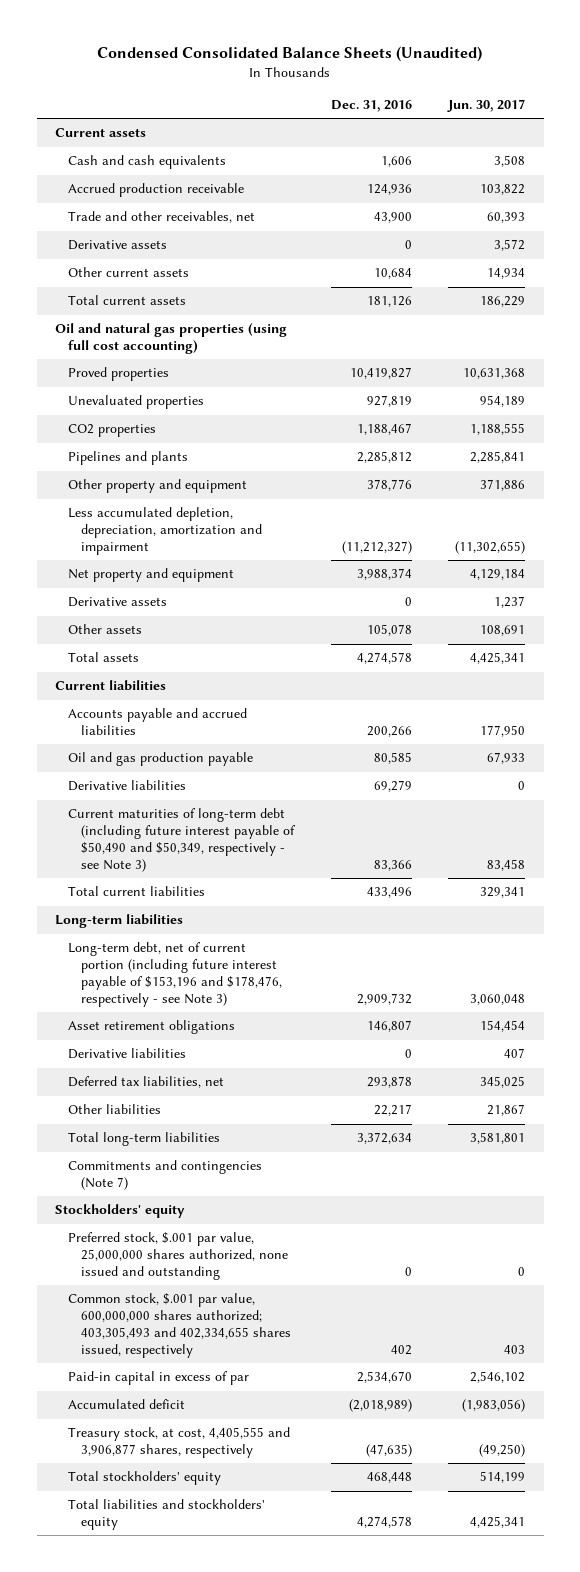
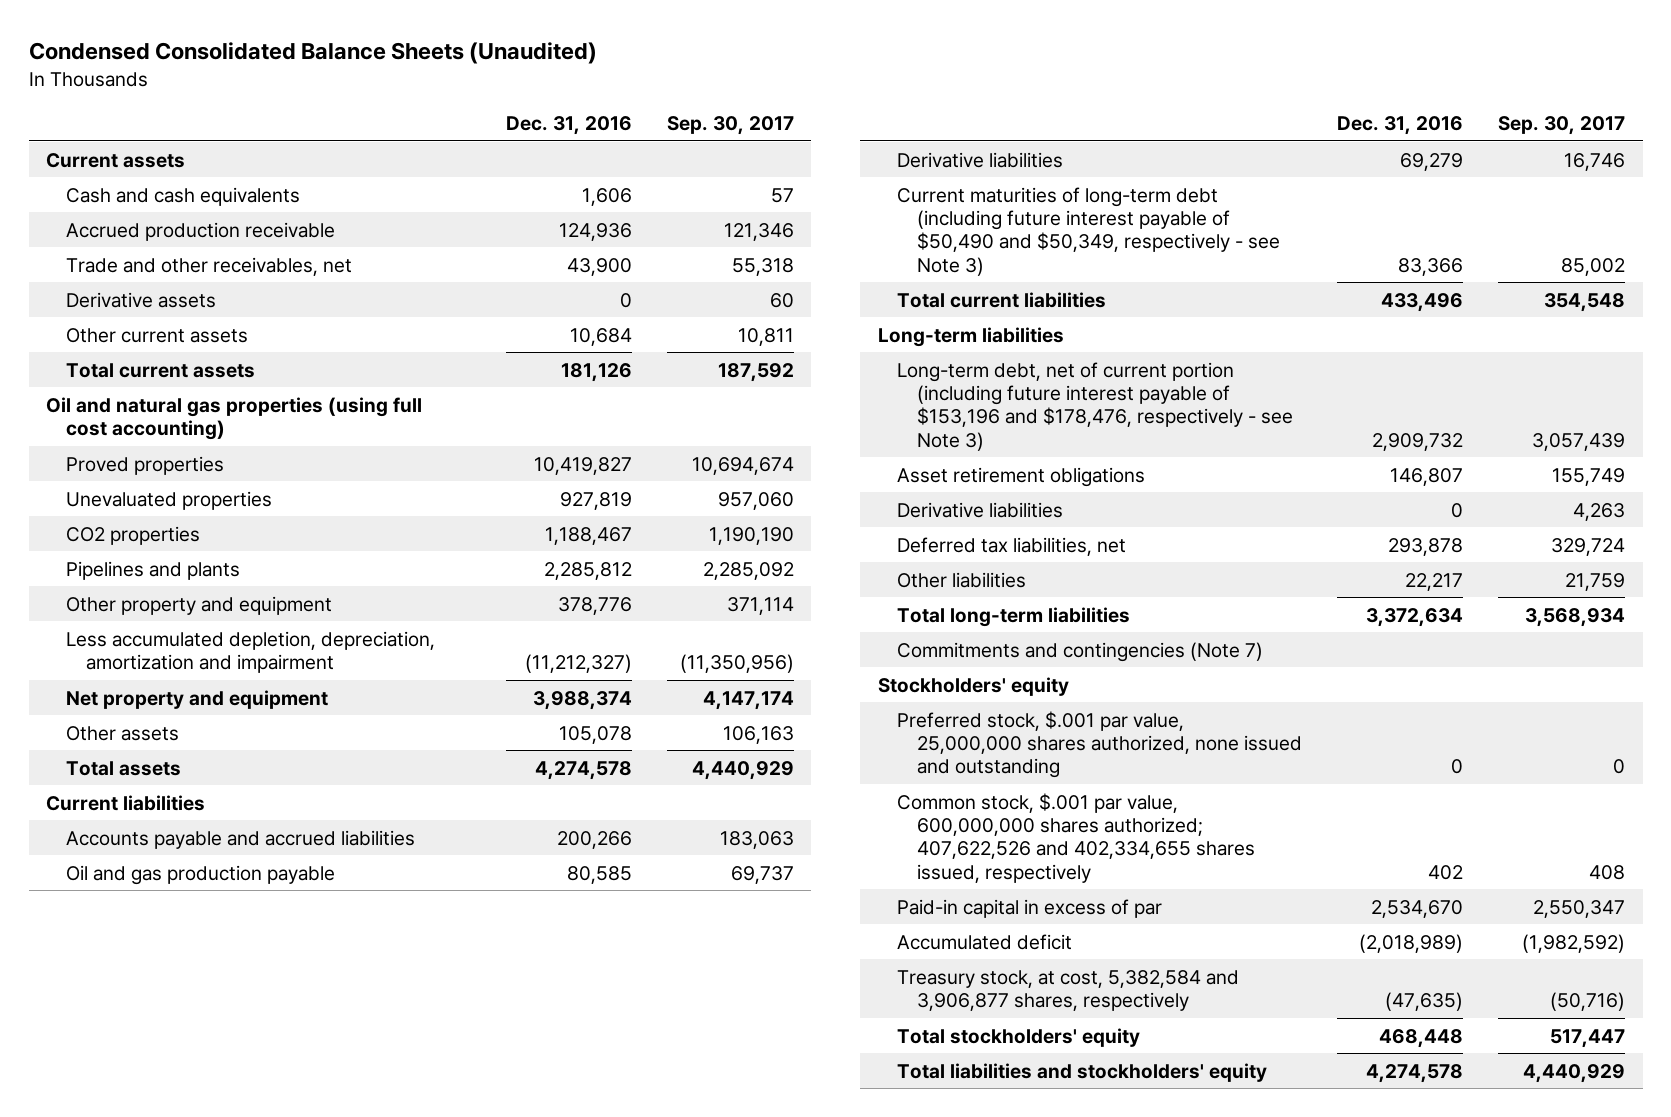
- | Dec. 31, 2016 | Jun. 30, 2017
+ | Dec. 31, 2016 | Sep. 30, 2017
- Derivative assets | 0 | 1,237
- Common stock, $.001 par value, 600,000,000 shares authorized; 403,305,493 and 402,334,655 shares issued, respectively | 402 | 403
+ Common stock, $.001 par value, 600,000,000 shares authorized; 407,622,526 and 402,334,655 shares issued, respectively | 402 | 408
- Treasury stock, at cost, 4,405,555 and 3,906,877 shares, respectively | (47,635) | (49,250)
+ Treasury stock, at cost, 5,382,584 and 3,906,877 shares, respectively | (47,635) | (50,716)

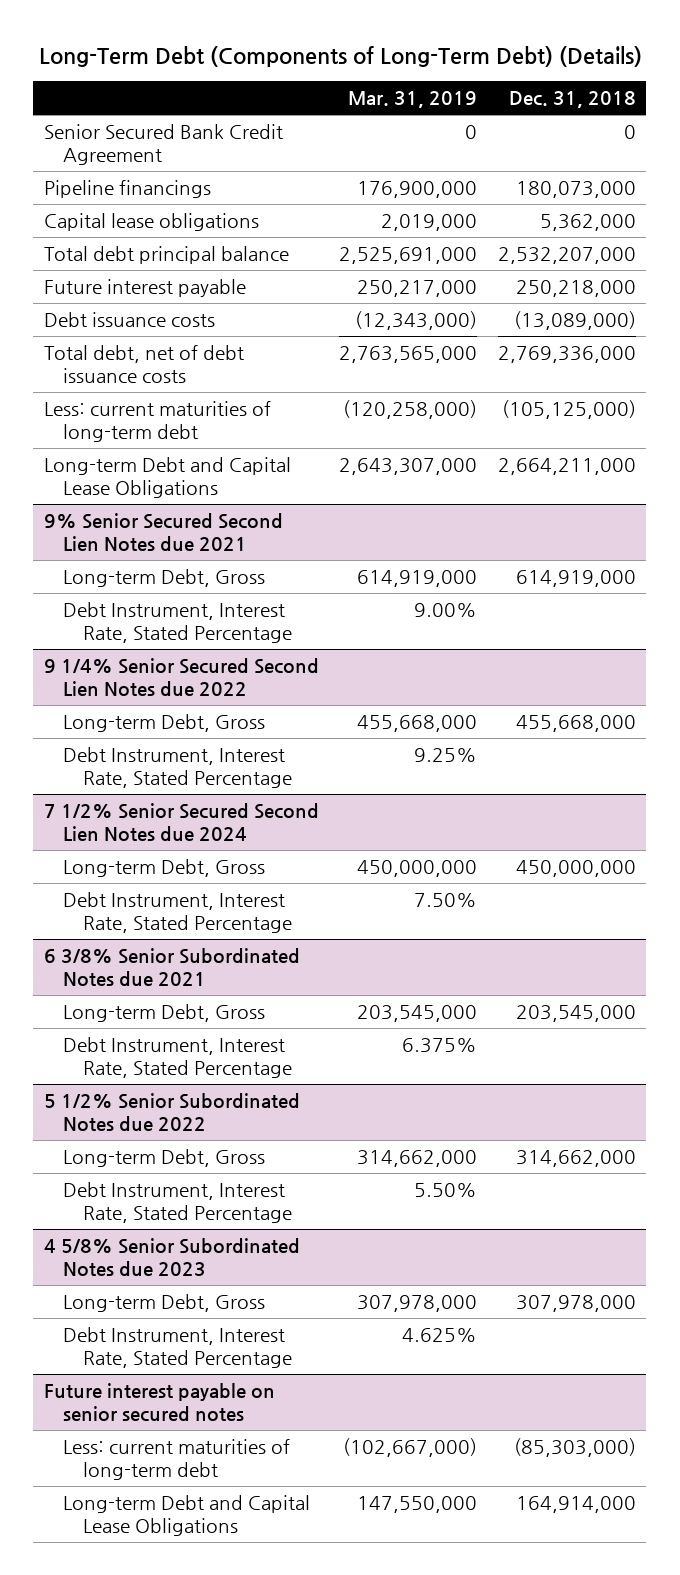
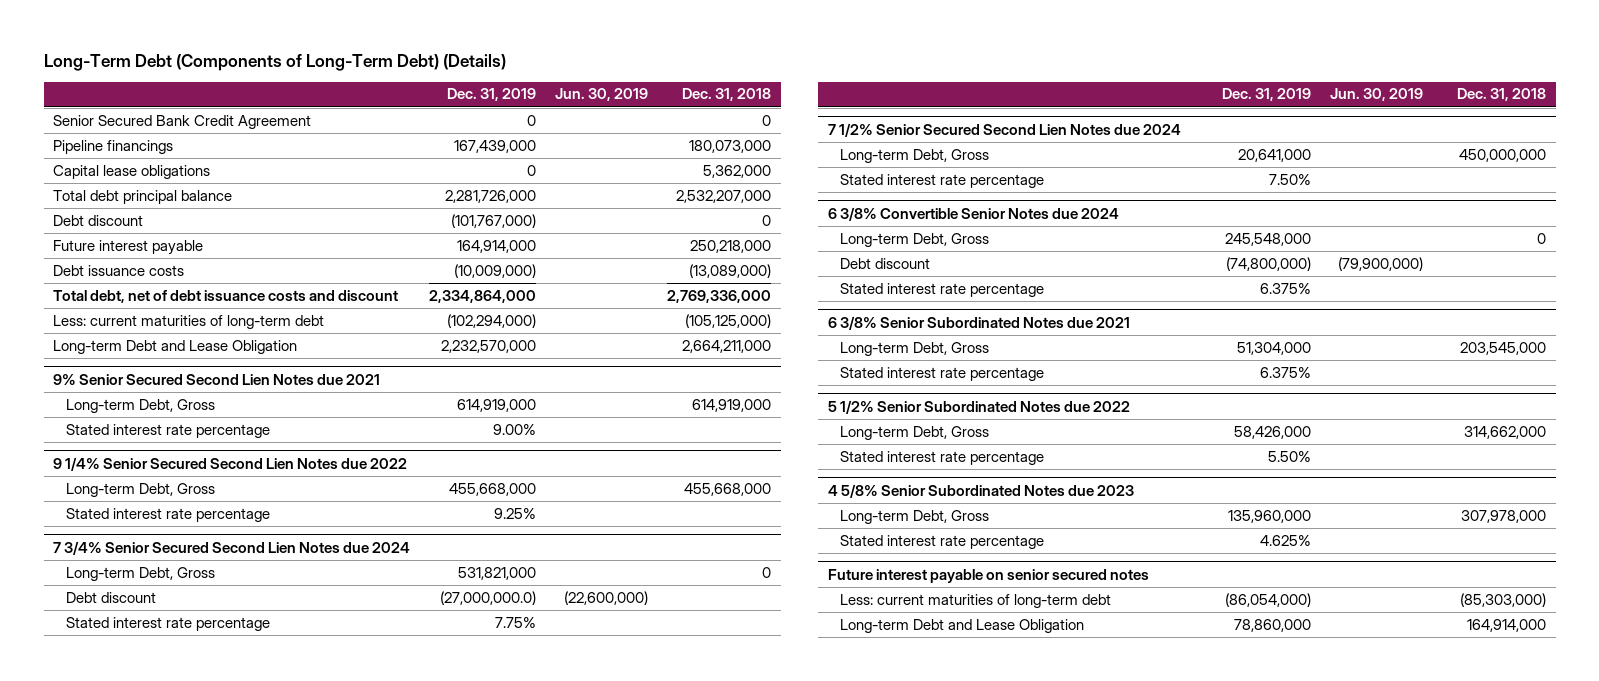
- | Mar. 31, 2019 | Dec. 31, 2018
+ | Dec. 31, 2019 | Jun. 30, 2019 | Dec. 31, 2018
+ Debt discount | (101,767,000) | | 0
- Total debt, net of debt issuance costs | 2,763,565,000 | 2,769,336,000
+ Total debt, net of debt issuance costs and discount | 2,334,864,000 | | 2,769,336,000
- Long-term Debt and Capital Lease Obligations | 2,643,307,000 | 2,664,211,000
+ Long-term Debt and Lease Obligation | 2,232,570,000 | | 2,664,211,000
@ 9% Senior Secured Second Lien Notes due 2021
- Debt Instrument, Interest Rate, Stated Percentage | 9.00% |
+ Stated interest rate percentage | 9.00% | |
@ 9 1/4% Senior Secured Second Lien Notes due 2022
- Debt Instrument, Interest Rate, Stated Percentage | 9.25% |
+ Stated interest rate percentage | 9.25% | |
+ 7 3/4% Senior Secured Second Lien Notes due 2024
+ Long-term Debt, Gross | 531,821,000 | | 0
+ Debt discount | (27,000,000.0) | (22,600,000) |
+ Stated interest rate percentage | 7.75% | |
@ 7 1/2% Senior Secured Second Lien Notes due 2024
- Debt Instrument, Interest Rate, Stated Percentage | 7.50% |
+ Stated interest rate percentage | 7.50% | |
+ 6 3/8% Convertible Senior Notes due 2024
+ Long-term Debt, Gross | 245,548,000 | | 0
+ Debt discount | (74,800,000) | (79,900,000) |
+ Stated interest rate percentage | 6.375% | |
@ 6 3/8% Senior Subordinated Notes due 2021
- Debt Instrument, Interest Rate, Stated Percentage | 6.375% |
+ Stated interest rate percentage | 6.375% | |
@ 5 1/2% Senior Subordinated Notes due 2022
- Debt Instrument, Interest Rate, Stated Percentage | 5.50% |
+ Stated interest rate percentage | 5.50% | |
@ 4 5/8% Senior Subordinated Notes due 2023
- Debt Instrument, Interest Rate, Stated Percentage | 4.625% |
+ Stated interest rate percentage | 4.625% | |
@ Future interest payable on senior secured notes
- Long-term Debt and Capital Lease Obligations | 147,550,000 | 164,914,000
+ Long-term Debt and Lease Obligation | 78,860,000 | | 164,914,000

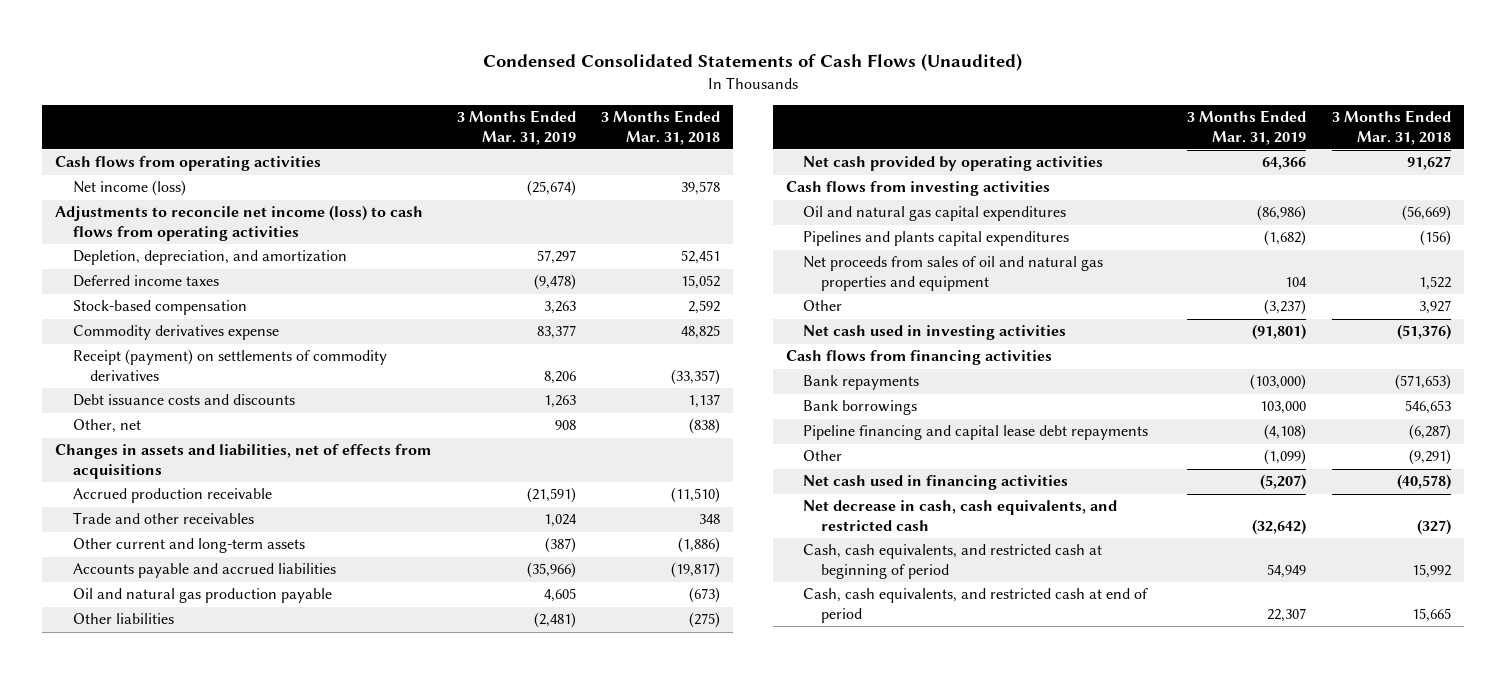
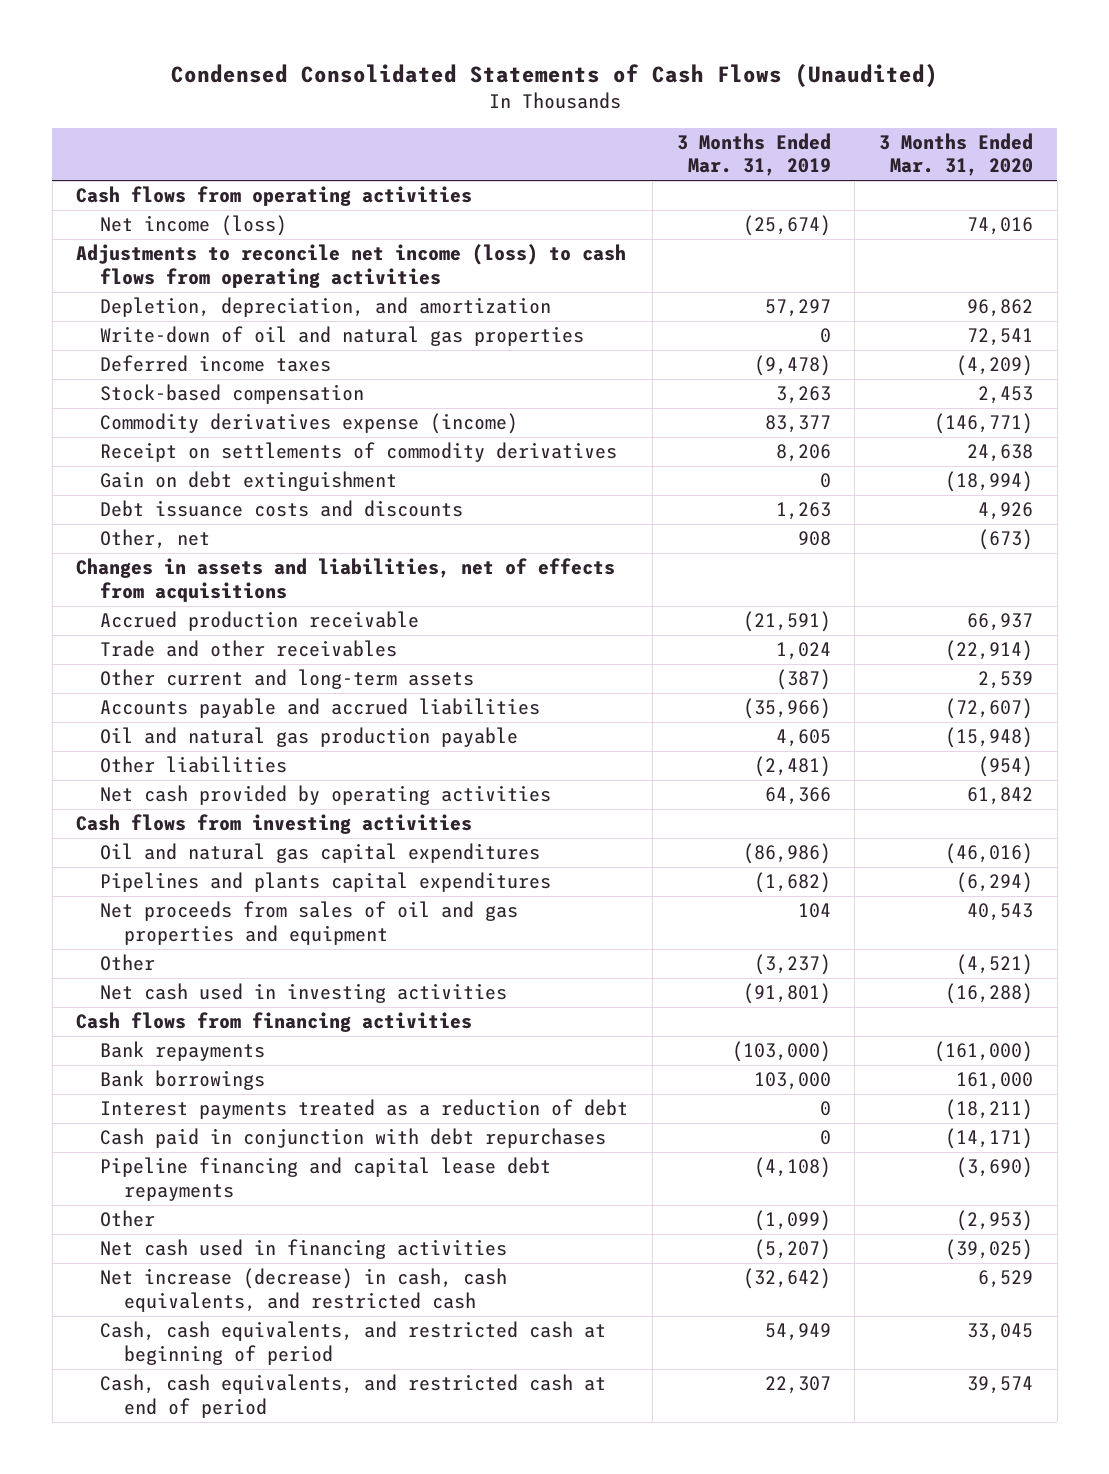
- | 3 Months Ended Mar. 31, 2019 | 3 Months Ended Mar. 31, 2018
+ | 3 Months Ended Mar. 31, 2019 | 3 Months Ended Mar. 31, 2020
+ Write-down of oil and natural gas properties | 0 | 72,541
- Commodity derivatives expense | 83,377 | 48,825
- Receipt (payment) on settlements of commodity derivatives | 8,206 | (33,357)
+ Commodity derivatives expense (income) | 83,377 | (146,771)
+ Receipt on settlements of commodity derivatives | 8,206 | 24,638
+ Gain on debt extinguishment | 0 | (18,994)
- Net proceeds from sales of oil and natural gas properties and equipment | 104 | 1,522
+ Net proceeds from sales of oil and gas properties and equipment | 104 | 40,543
+ Interest payments treated as a reduction of debt | 0 | (18,211)
+ Cash paid in conjunction with debt repurchases | 0 | (14,171)
- Net decrease in cash, cash equivalents, and restricted cash | (32,642) | (327)
+ Net increase (decrease) in cash, cash equivalents, and restricted cash | (32,642) | 6,529

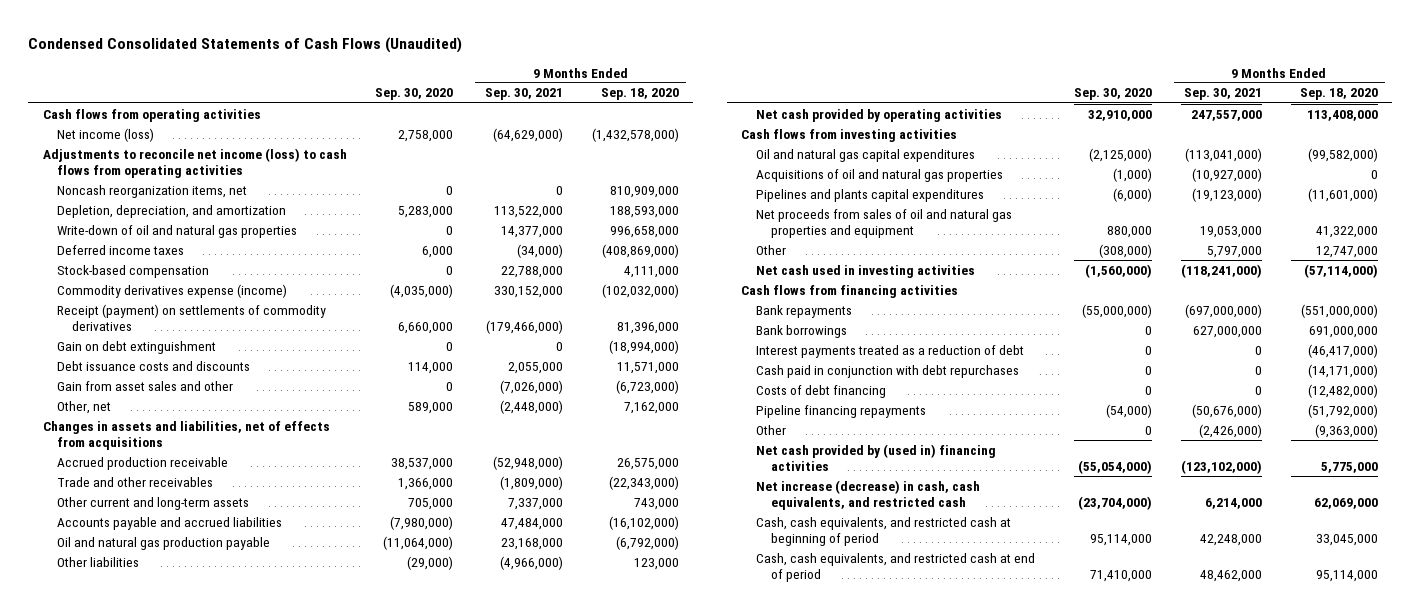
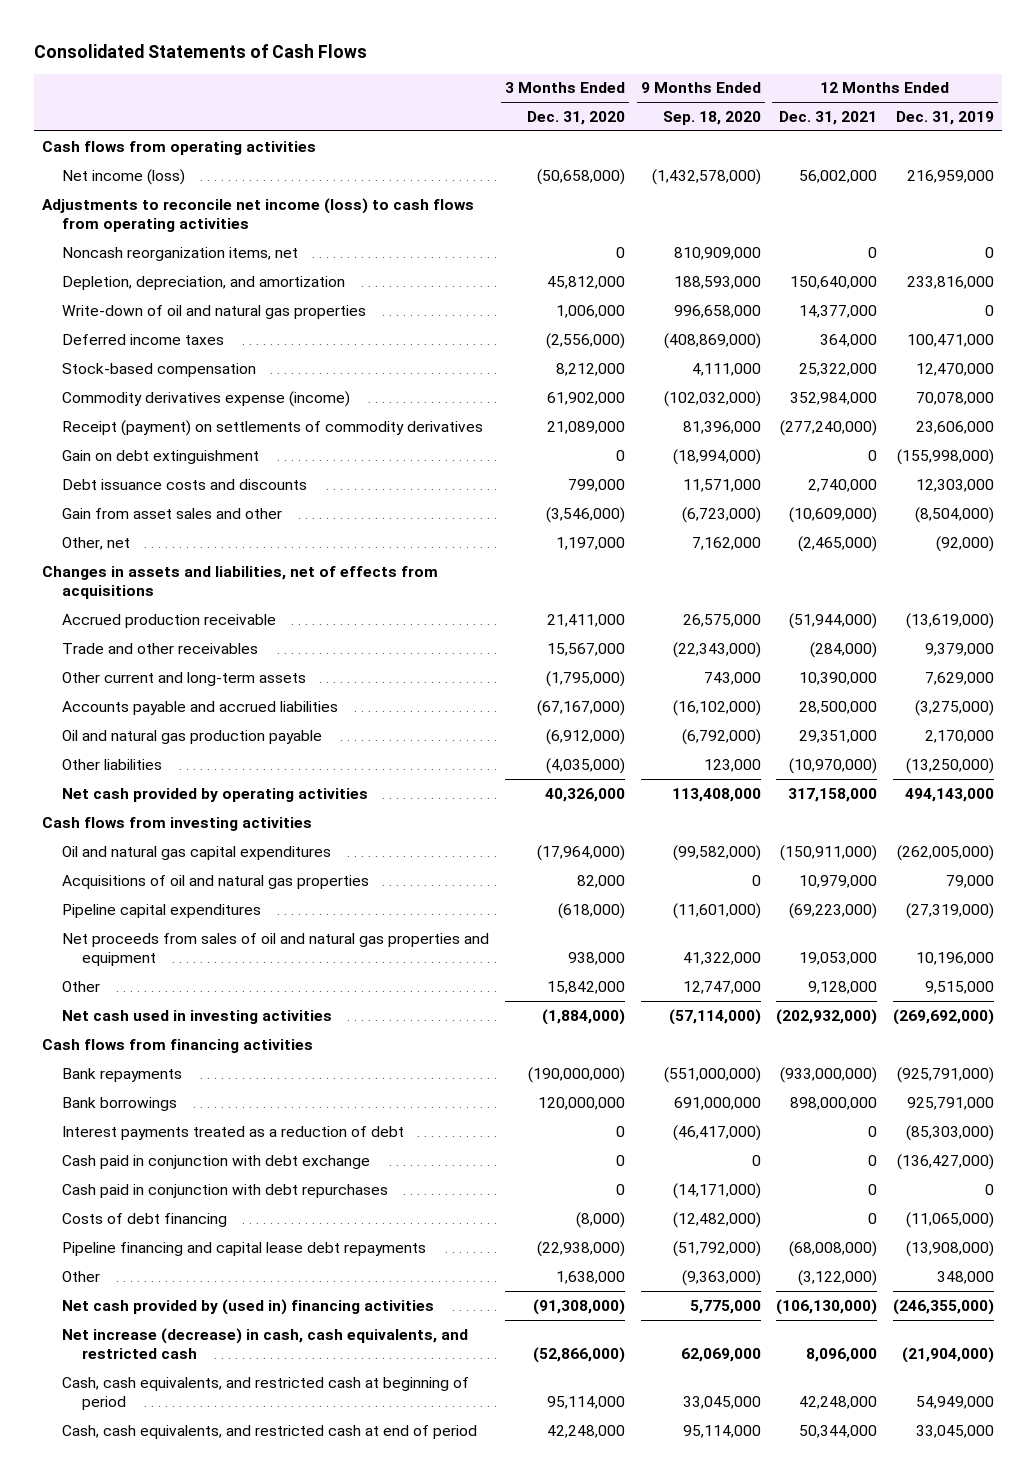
- Condensed Consolidated Statements of Cash Flows (Unaudited)
+ Consolidated Statements of Cash Flows
- | Sep. 30, 2020 | 9 Months Ended Sep. 30, 2021 | 9 Months Ended Sep. 18, 2020
+ | 3 Months Ended Dec. 31, 2020 | 9 Months Ended Sep. 18, 2020 | 12 Months Ended Dec. 31, 2021 | 12 Months Ended Dec. 31, 2019
- Pipelines and plants capital expenditures | (6,000) | (19,123,000) | (11,601,000)
+ Pipeline capital expenditures | (618,000) | (11,601,000) | (69,223,000) | (27,319,000)
+ Cash paid in conjunction with debt exchange | 0 | 0 | 0 | (136,427,000)
- Pipeline financing repayments | (54,000) | (50,676,000) | (51,792,000)
+ Pipeline financing and capital lease debt repayments | (22,938,000) | (51,792,000) | (68,008,000) | (13,908,000)

